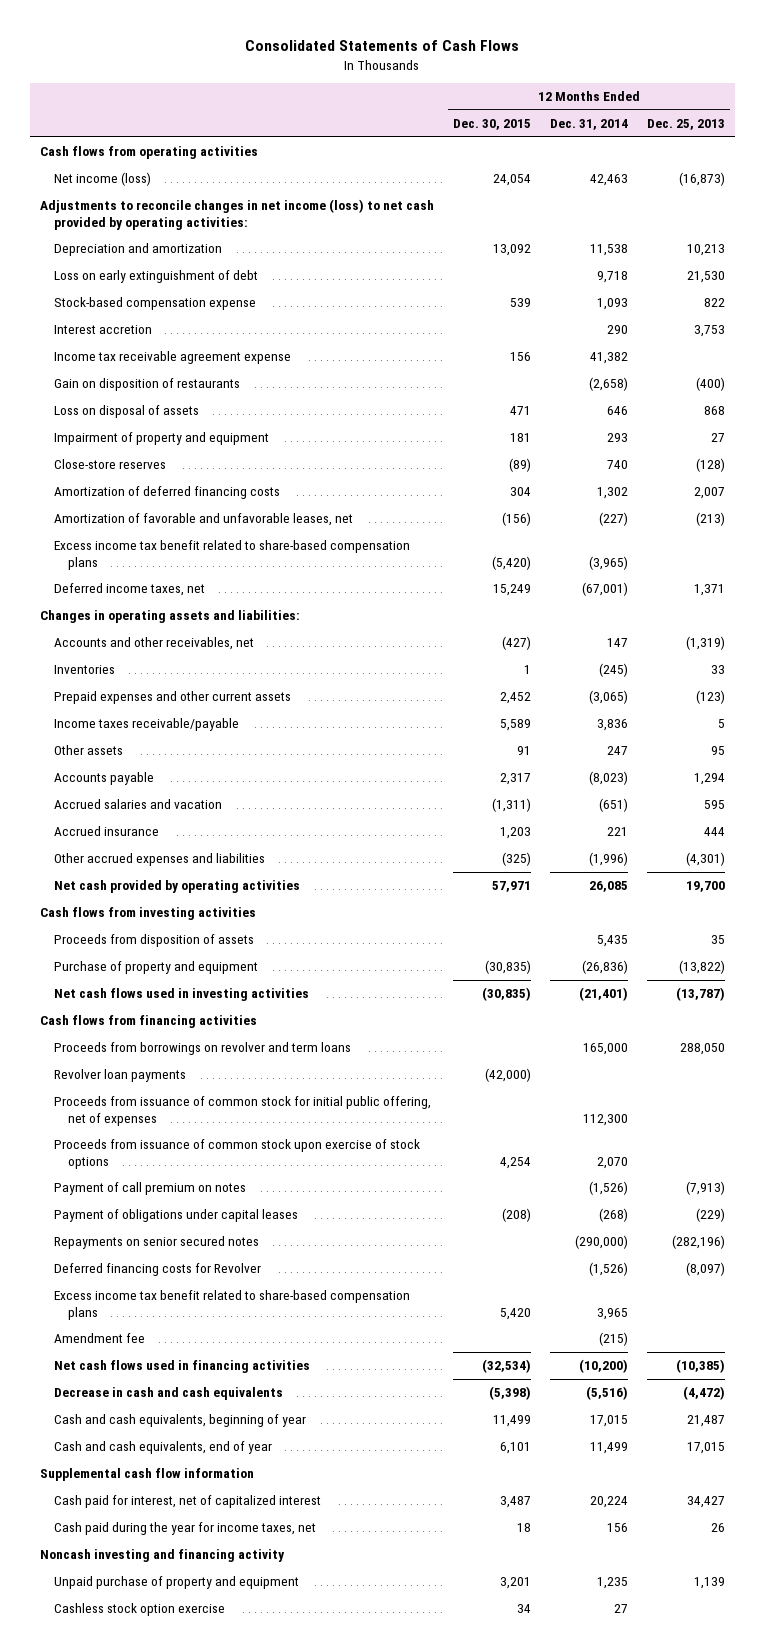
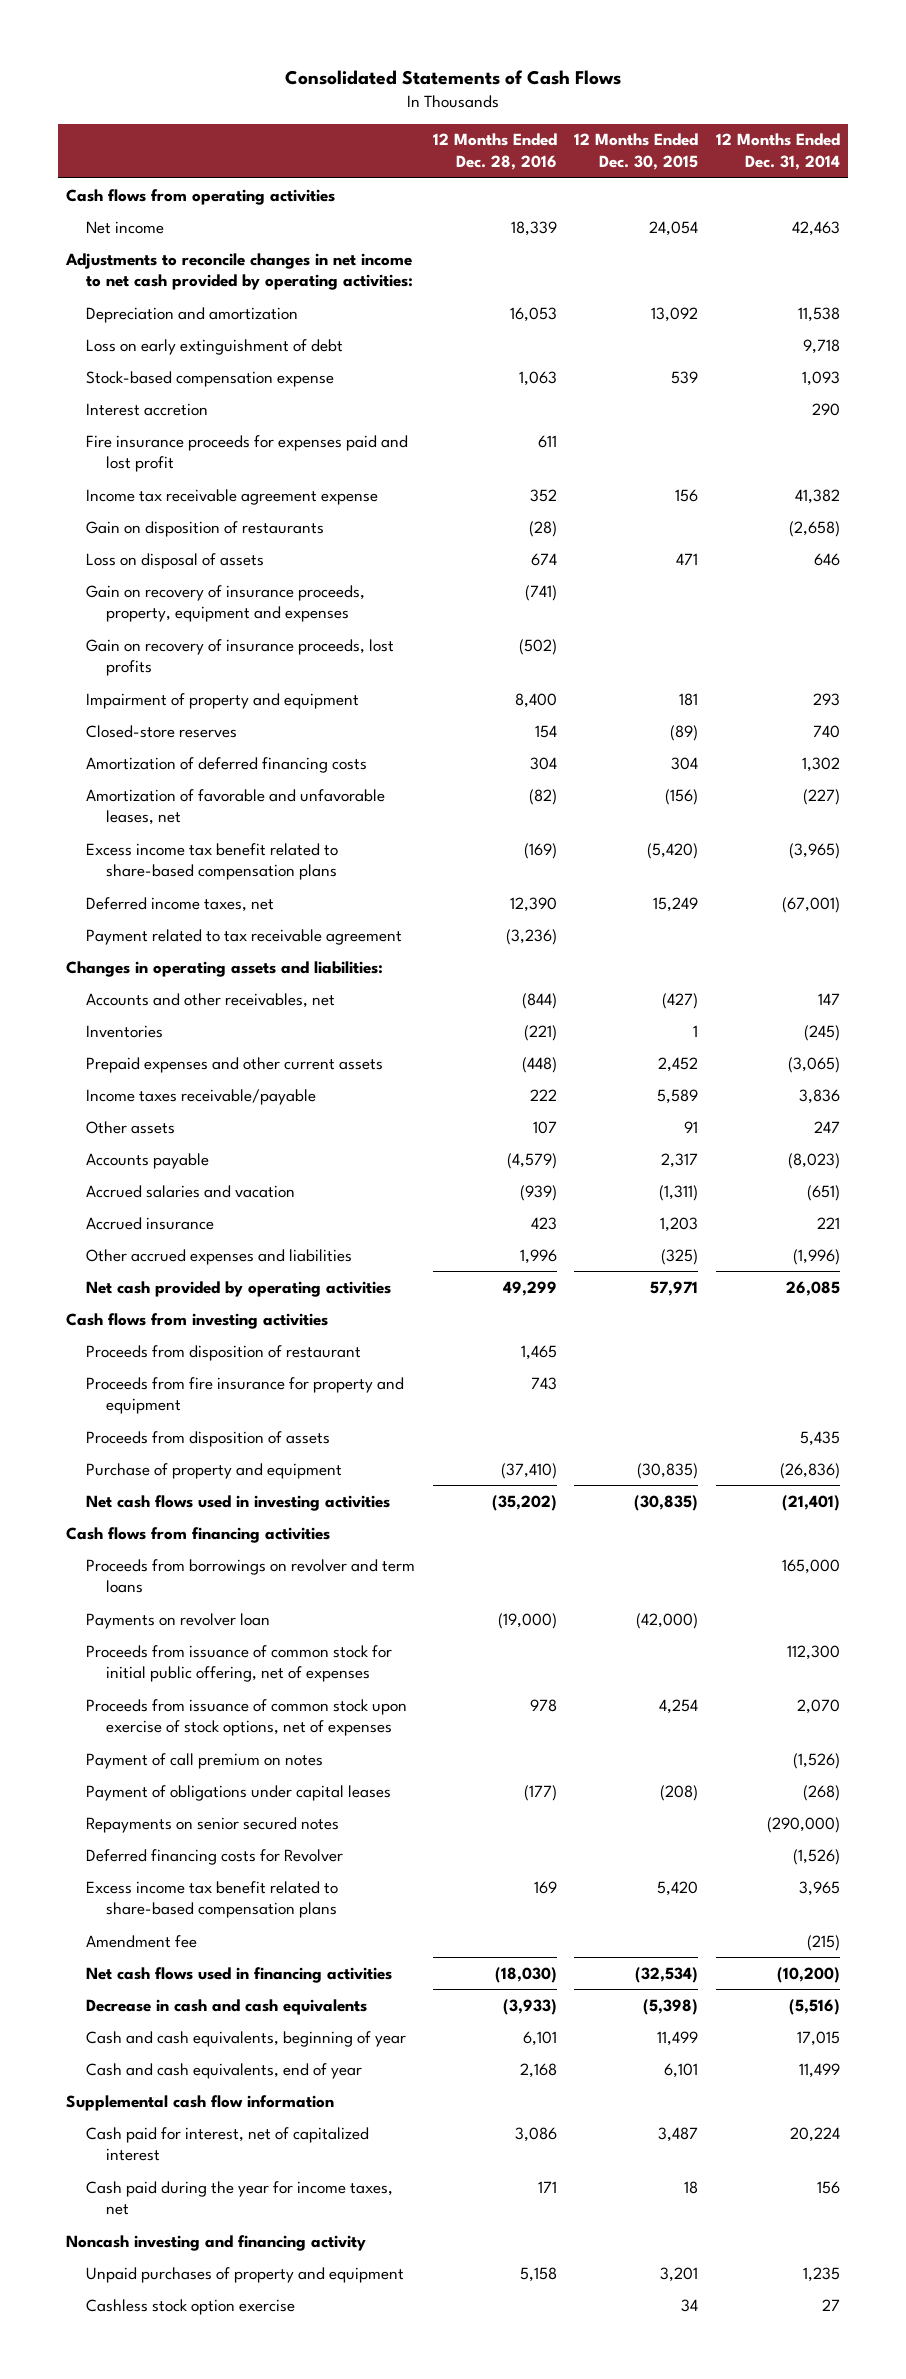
- | 12 Months Ended Dec. 30, 2015 | 12 Months Ended Dec. 31, 2014 | 12 Months Ended Dec. 25, 2013
+ | 12 Months Ended Dec. 28, 2016 | 12 Months Ended Dec. 30, 2015 | 12 Months Ended Dec. 31, 2014
- Net income (loss) | 24,054 | 42,463 | (16,873)
- Adjustments to reconcile changes in net income (loss) to net cash provided by operating activities:
+ Net income | 18,339 | 24,054 | 42,463
+ Adjustments to reconcile changes in net income to net cash provided by operating activities:
+ Fire insurance proceeds for expenses paid and lost profit | 611 | |
+ Gain on recovery of insurance proceeds, property, equipment and expenses | (741) | |
+ Gain on recovery of insurance proceeds, lost profits | (502) | |
- Close-store reserves | (89) | 740 | (128)
+ Closed-store reserves | 154 | (89) | 740
+ Payment related to tax receivable agreement | (3,236) | |
+ Proceeds from disposition of restaurant | 1,465 | |
+ Proceeds from fire insurance for property and equipment | 743 | |
- Revolver loan payments | (42,000) | |
+ Payments on revolver loan | (19,000) | (42,000) |
- Proceeds from issuance of common stock upon exercise of stock options | 4,254 | 2,070 |
+ Proceeds from issuance of common stock upon exercise of stock options, net of expenses | 978 | 4,254 | 2,070
- Unpaid purchase of property and equipment | 3,201 | 1,235 | 1,139
+ Unpaid purchases of property and equipment | 5,158 | 3,201 | 1,235

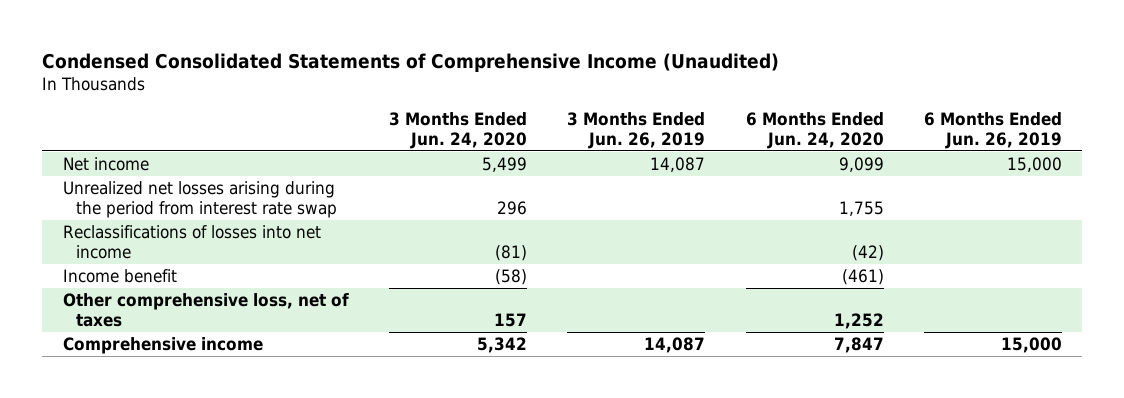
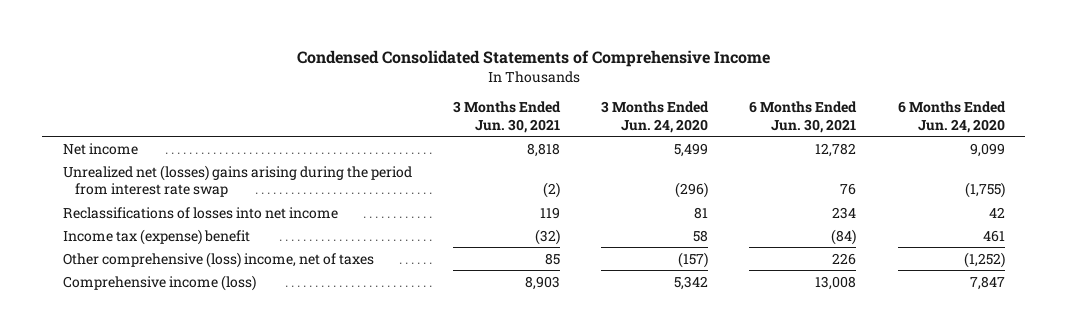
- Condensed Consolidated Statements of Comprehensive Income (Unaudited)
+ Condensed Consolidated Statements of Comprehensive Income
- | 3 Months Ended Jun. 24, 2020 | 3 Months Ended Jun. 26, 2019 | 6 Months Ended Jun. 24, 2020 | 6 Months Ended Jun. 26, 2019
+ | 3 Months Ended Jun. 30, 2021 | 3 Months Ended Jun. 24, 2020 | 6 Months Ended Jun. 30, 2021 | 6 Months Ended Jun. 24, 2020
- Unrealized net losses arising during the period from interest rate swap | 296 | | 1,755 |
- Reclassifications of losses into net income | (81) | | (42) |
- Income benefit | (58) | | (461) |
- Other comprehensive loss, net of taxes | 157 | | 1,252 |
- Comprehensive income | 5,342 | 14,087 | 7,847 | 15,000
+ Unrealized net (losses) gains arising during the period from interest rate swap | (2) | (296) | 76 | (1,755)
+ Reclassifications of losses into net income | 119 | 81 | 234 | 42
+ Income tax (expense) benefit | (32) | 58 | (84) | 461
+ Other comprehensive (loss) income, net of taxes | 85 | (157) | 226 | (1,252)
+ Comprehensive income (loss) | 8,903 | 5,342 | 13,008 | 7,847

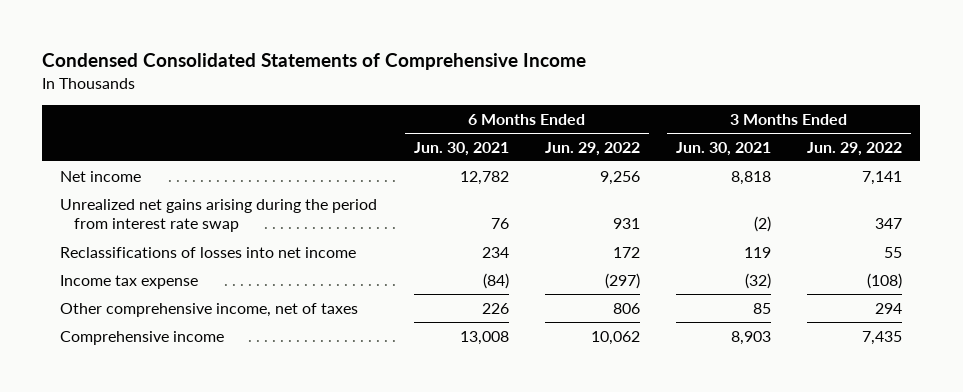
- | 3 Months Ended Jun. 30, 2021 | 3 Months Ended Jun. 24, 2020 | 6 Months Ended Jun. 30, 2021 | 6 Months Ended Jun. 24, 2020
+ | 6 Months Ended Jun. 30, 2021 | 6 Months Ended Jun. 29, 2022 | 3 Months Ended Jun. 30, 2021 | 3 Months Ended Jun. 29, 2022
- Unrealized net (losses) gains arising during the period from interest rate swap | (2) | (296) | 76 | (1,755)
+ Unrealized net gains arising during the period from interest rate swap | 76 | 931 | (2) | 347
- Income tax (expense) benefit | (32) | 58 | (84) | 461
- Other comprehensive (loss) income, net of taxes | 85 | (157) | 226 | (1,252)
- Comprehensive income (loss) | 8,903 | 5,342 | 13,008 | 7,847
+ Income tax expense | (84) | (297) | (32) | (108)
+ Other comprehensive income, net of taxes | 226 | 806 | 85 | 294
+ Comprehensive income | 13,008 | 10,062 | 8,903 | 7,435

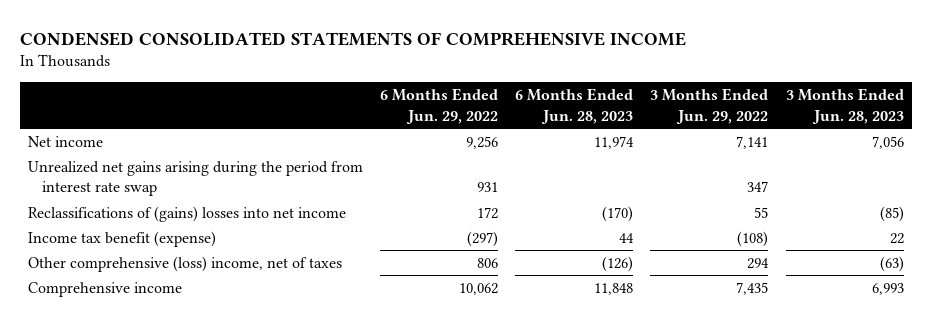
- Condensed Consolidated Statements of Comprehensive Income
+ CONDENSED CONSOLIDATED STATEMENTS OF COMPREHENSIVE INCOME
- | 6 Months Ended Jun. 30, 2021 | 6 Months Ended Jun. 29, 2022 | 3 Months Ended Jun. 30, 2021 | 3 Months Ended Jun. 29, 2022
+ | 6 Months Ended Jun. 29, 2022 | 6 Months Ended Jun. 28, 2023 | 3 Months Ended Jun. 29, 2022 | 3 Months Ended Jun. 28, 2023
- Reclassifications of losses into net income | 234 | 172 | 119 | 55
- Income tax expense | (84) | (297) | (32) | (108)
- Other comprehensive income, net of taxes | 226 | 806 | 85 | 294
+ Reclassifications of (gains) losses into net income | 172 | (170) | 55 | (85)
+ Income tax benefit (expense) | (297) | 44 | (108) | 22
+ Other comprehensive (loss) income, net of taxes | 806 | (126) | 294 | (63)

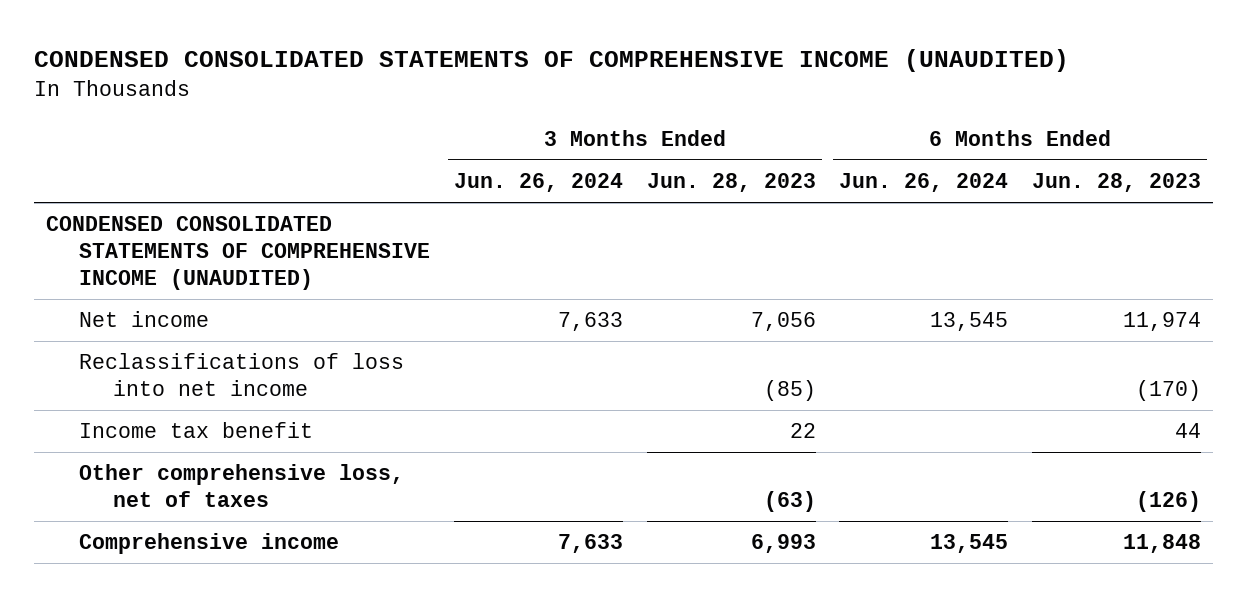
- CONDENSED CONSOLIDATED STATEMENTS OF COMPREHENSIVE INCOME
+ CONDENSED CONSOLIDATED STATEMENTS OF COMPREHENSIVE INCOME (UNAUDITED)
- | 6 Months Ended Jun. 29, 2022 | 6 Months Ended Jun. 28, 2023 | 3 Months Ended Jun. 29, 2022 | 3 Months Ended Jun. 28, 2023
+ | 3 Months Ended Jun. 26, 2024 | 3 Months Ended Jun. 28, 2023 | 6 Months Ended Jun. 26, 2024 | 6 Months Ended Jun. 28, 2023
+ CONDENSED CONSOLIDATED STATEMENTS OF COMPREHENSIVE INCOME (UNAUDITED)
- Unrealized net gains arising during the period from interest rate swap | 931 | | 347 |
- Reclassifications of (gains) losses into net income | 172 | (170) | 55 | (85)
- Income tax benefit (expense) | (297) | 44 | (108) | 22
- Other comprehensive (loss) income, net of taxes | 806 | (126) | 294 | (63)
+ Reclassifications of loss into net income | | (85) | | (170)
+ Income tax benefit | | 22 | | 44
+ Other comprehensive loss, net of taxes | | (63) | | (126)

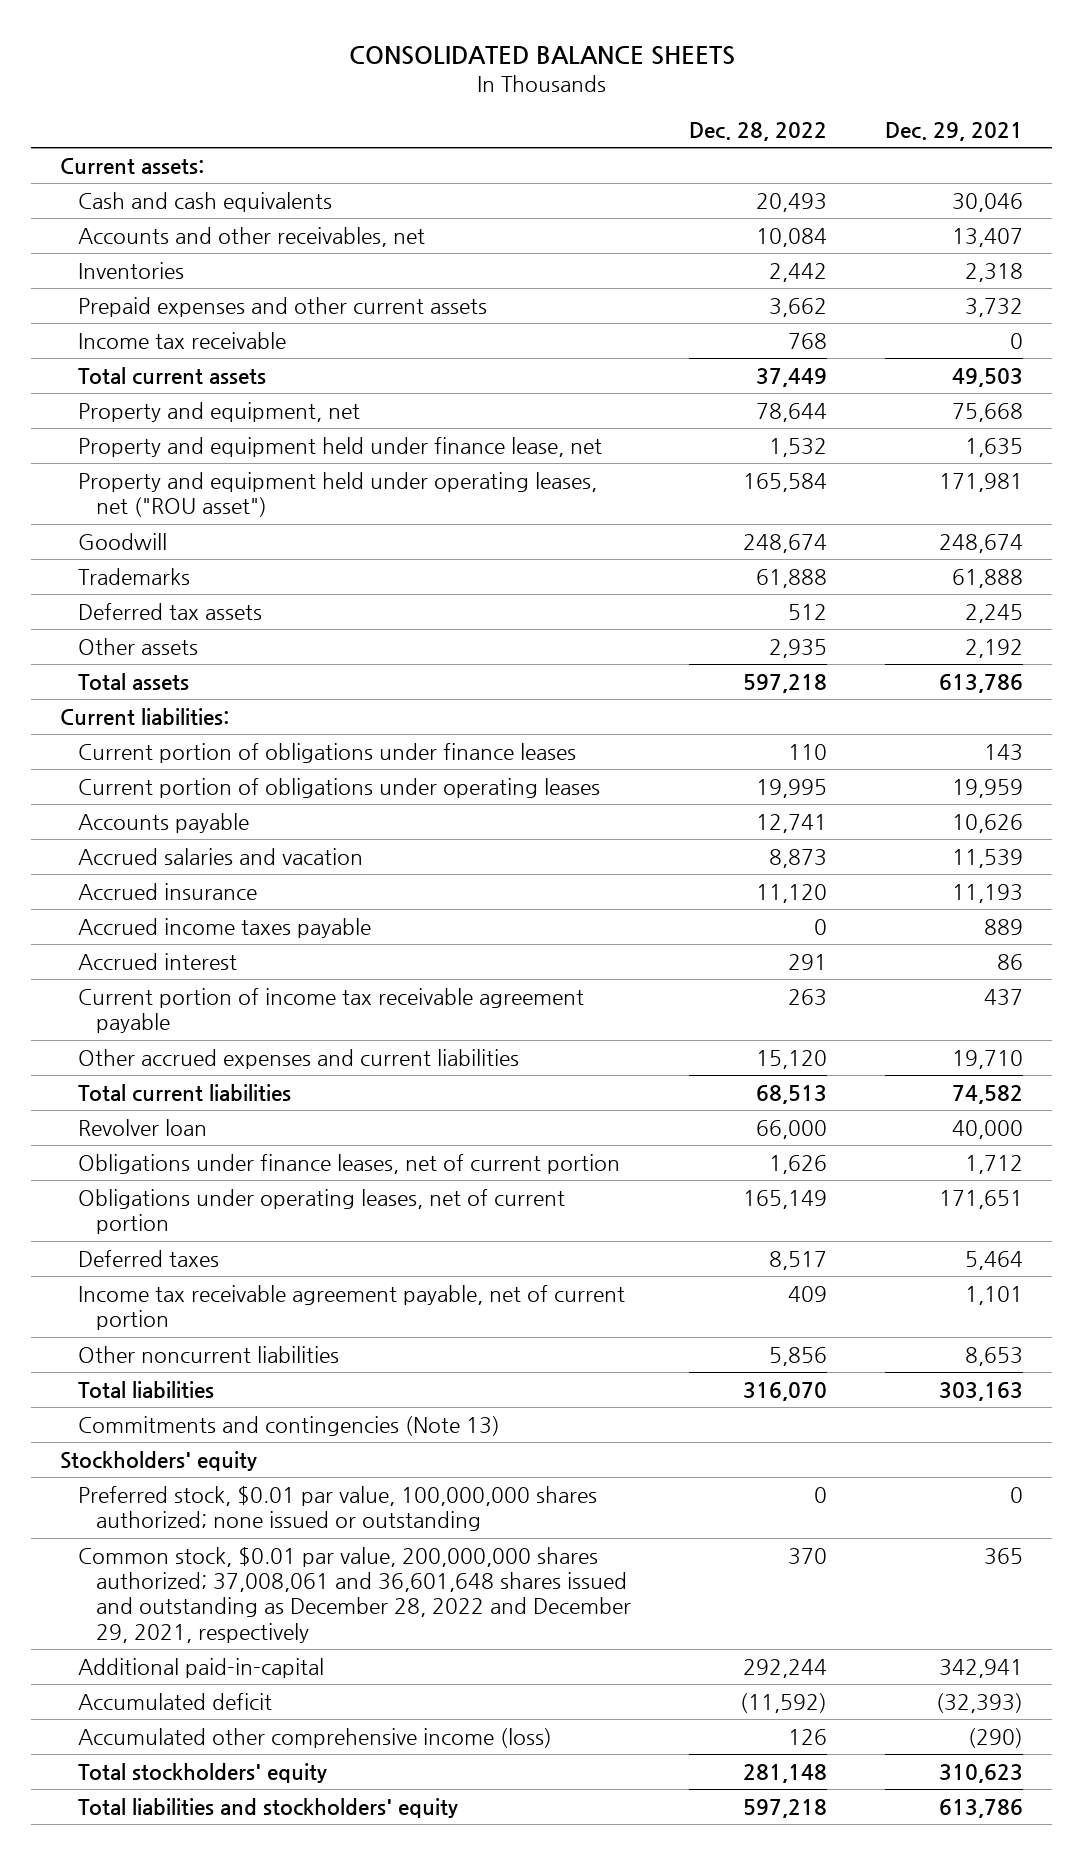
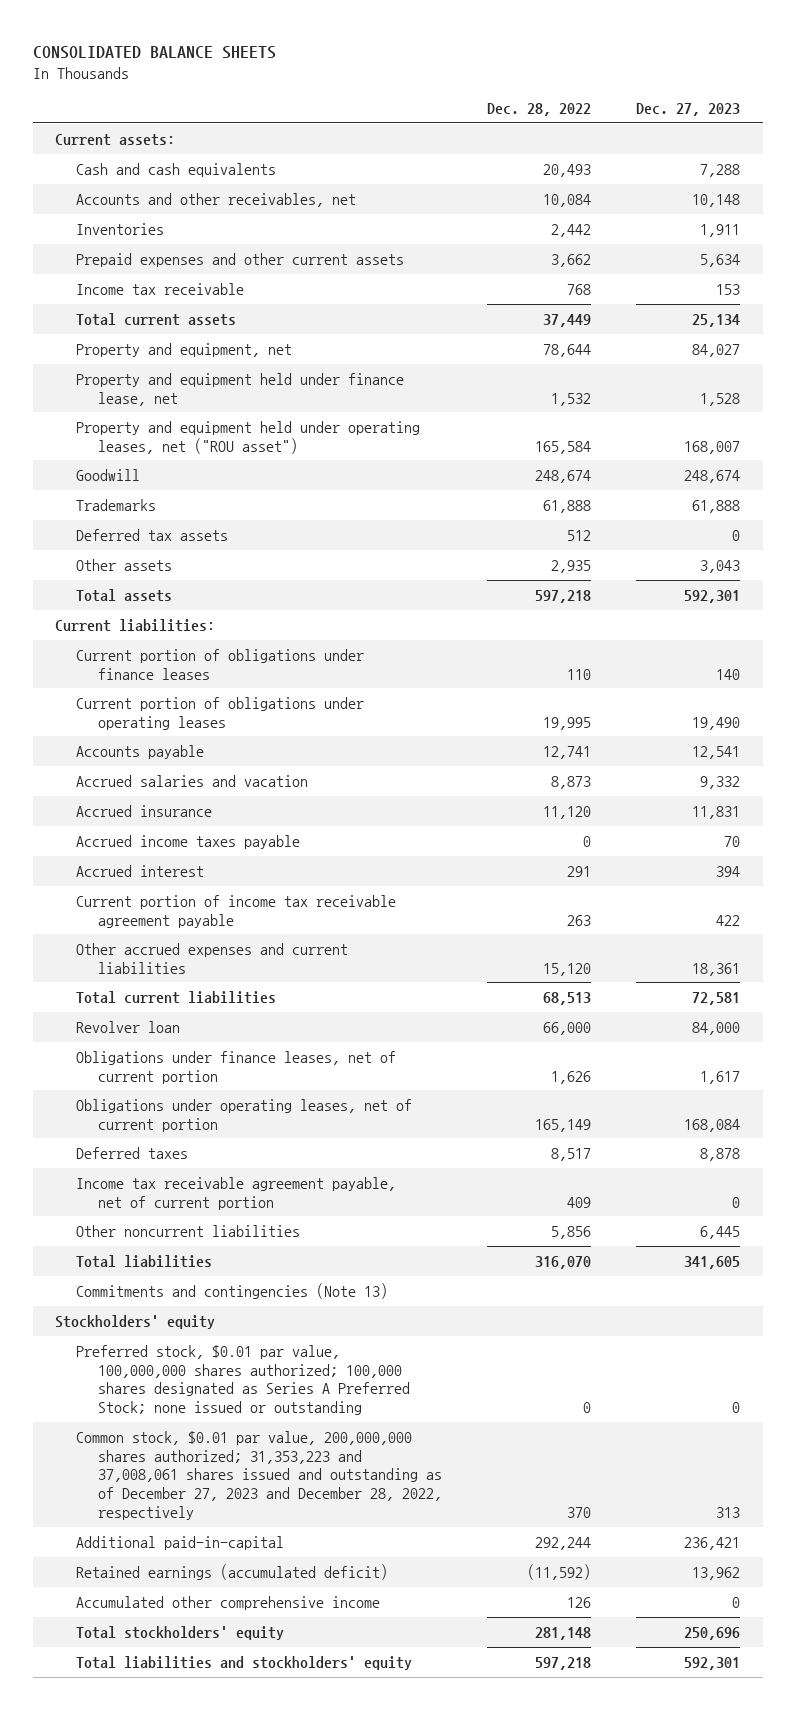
- | Dec. 28, 2022 | Dec. 29, 2021
+ | Dec. 28, 2022 | Dec. 27, 2023
- Preferred stock, $0.01 par value, 100,000,000 shares authorized; none issued or outstanding | 0 | 0
- Common stock, $0.01 par value, 200,000,000 shares authorized; 37,008,061 and 36,601,648 shares issued and outstanding as December 28, 2022 and December 29, 2021, respectively | 370 | 365
+ Preferred stock, $0.01 par value, 100,000,000 shares authorized; 100,000 shares designated as Series A Preferred Stock; none issued or outstanding | 0 | 0
+ Common stock, $0.01 par value, 200,000,000 shares authorized; 31,353,223 and 37,008,061 shares issued and outstanding as of December 27, 2023 and December 28, 2022, respectively | 370 | 313
- Accumulated deficit | (11,592) | (32,393)
- Accumulated other comprehensive income (loss) | 126 | (290)
+ Retained earnings (accumulated deficit) | (11,592) | 13,962
+ Accumulated other comprehensive income | 126 | 0

